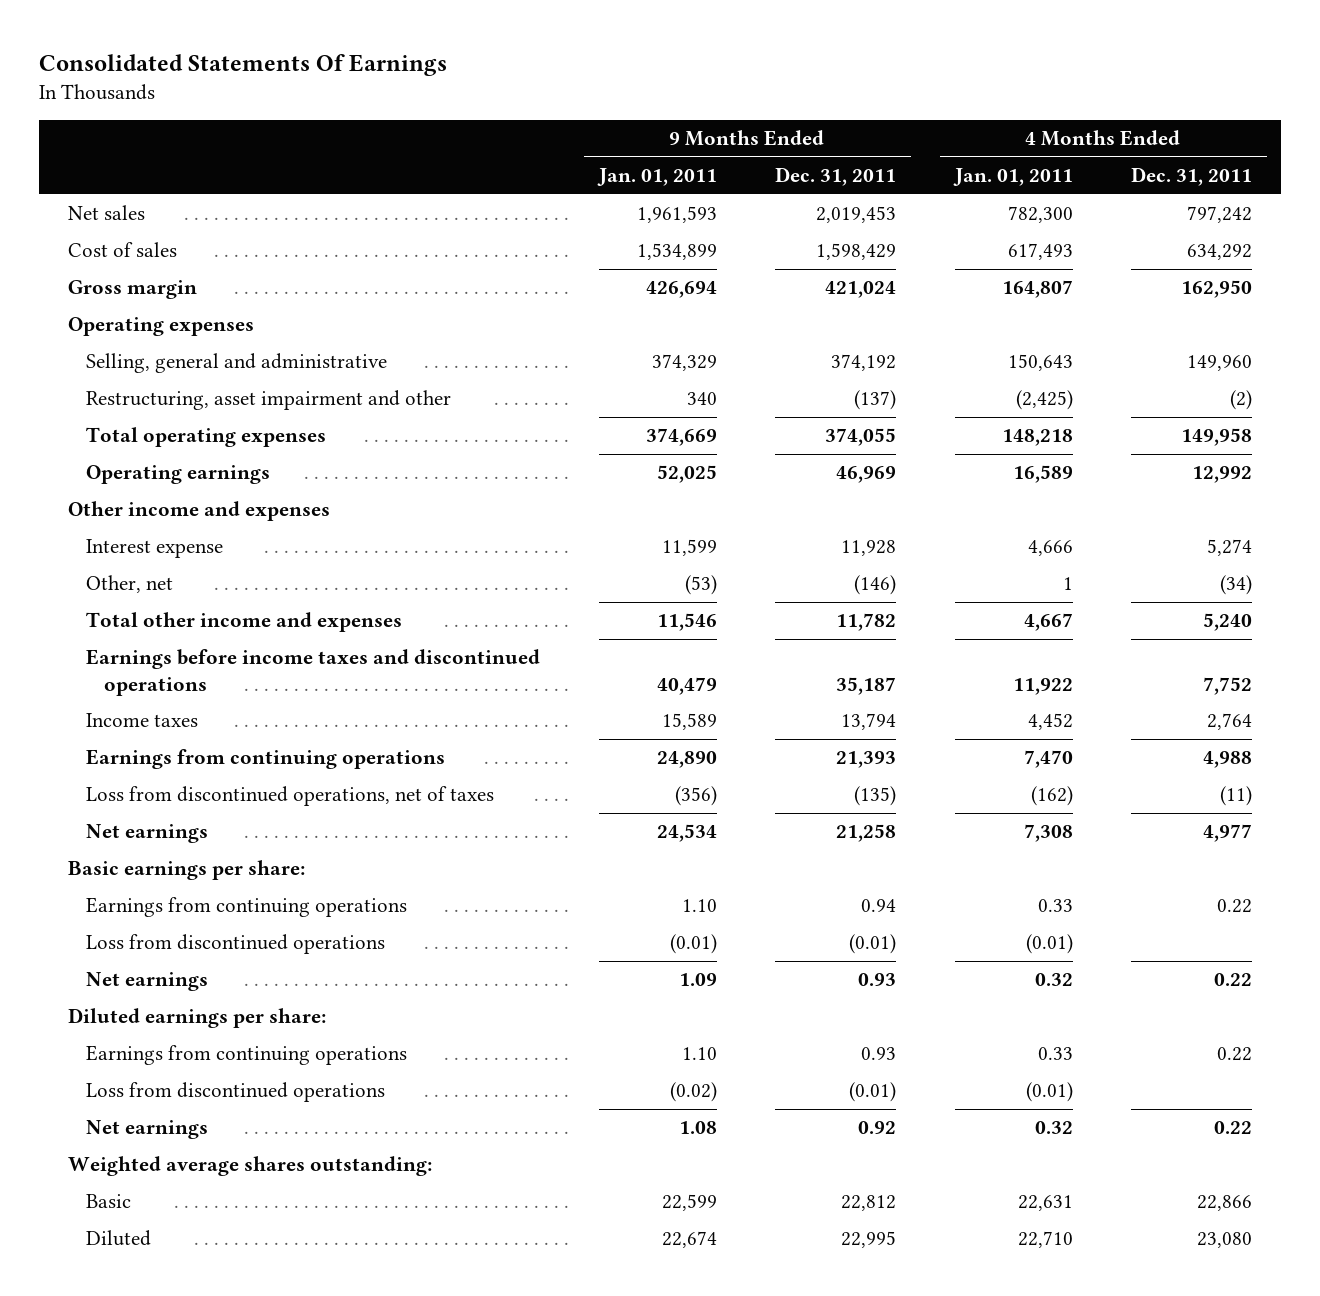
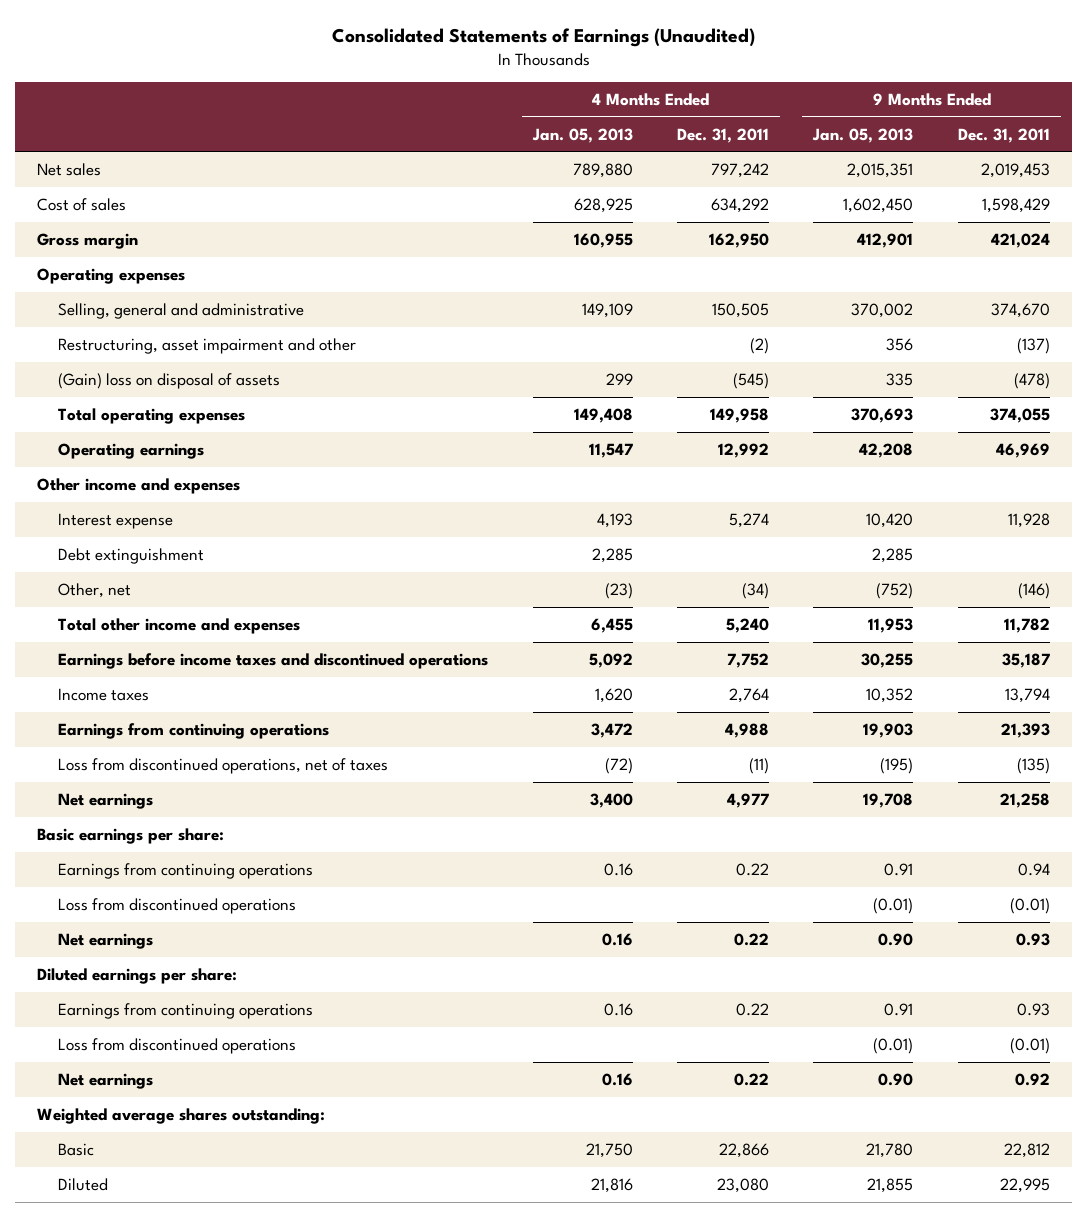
- Consolidated Statements Of Earnings
+ Consolidated Statements of Earnings (Unaudited)
- | 9 Months Ended Jan. 01, 2011 | 9 Months Ended Dec. 31, 2011 | 4 Months Ended Jan. 01, 2011 | 4 Months Ended Dec. 31, 2011
+ | 4 Months Ended Jan. 05, 2013 | 4 Months Ended Dec. 31, 2011 | 9 Months Ended Jan. 05, 2013 | 9 Months Ended Dec. 31, 2011
- Selling, general and administrative | 374,329 | 374,192 | 150,643 | 149,960
+ Selling, general and administrative | 149,109 | 150,505 | 370,002 | 374,670
+ (Gain) loss on disposal of assets | 299 | (545) | 335 | (478)
+ Debt extinguishment | 2,285 | | 2,285 |

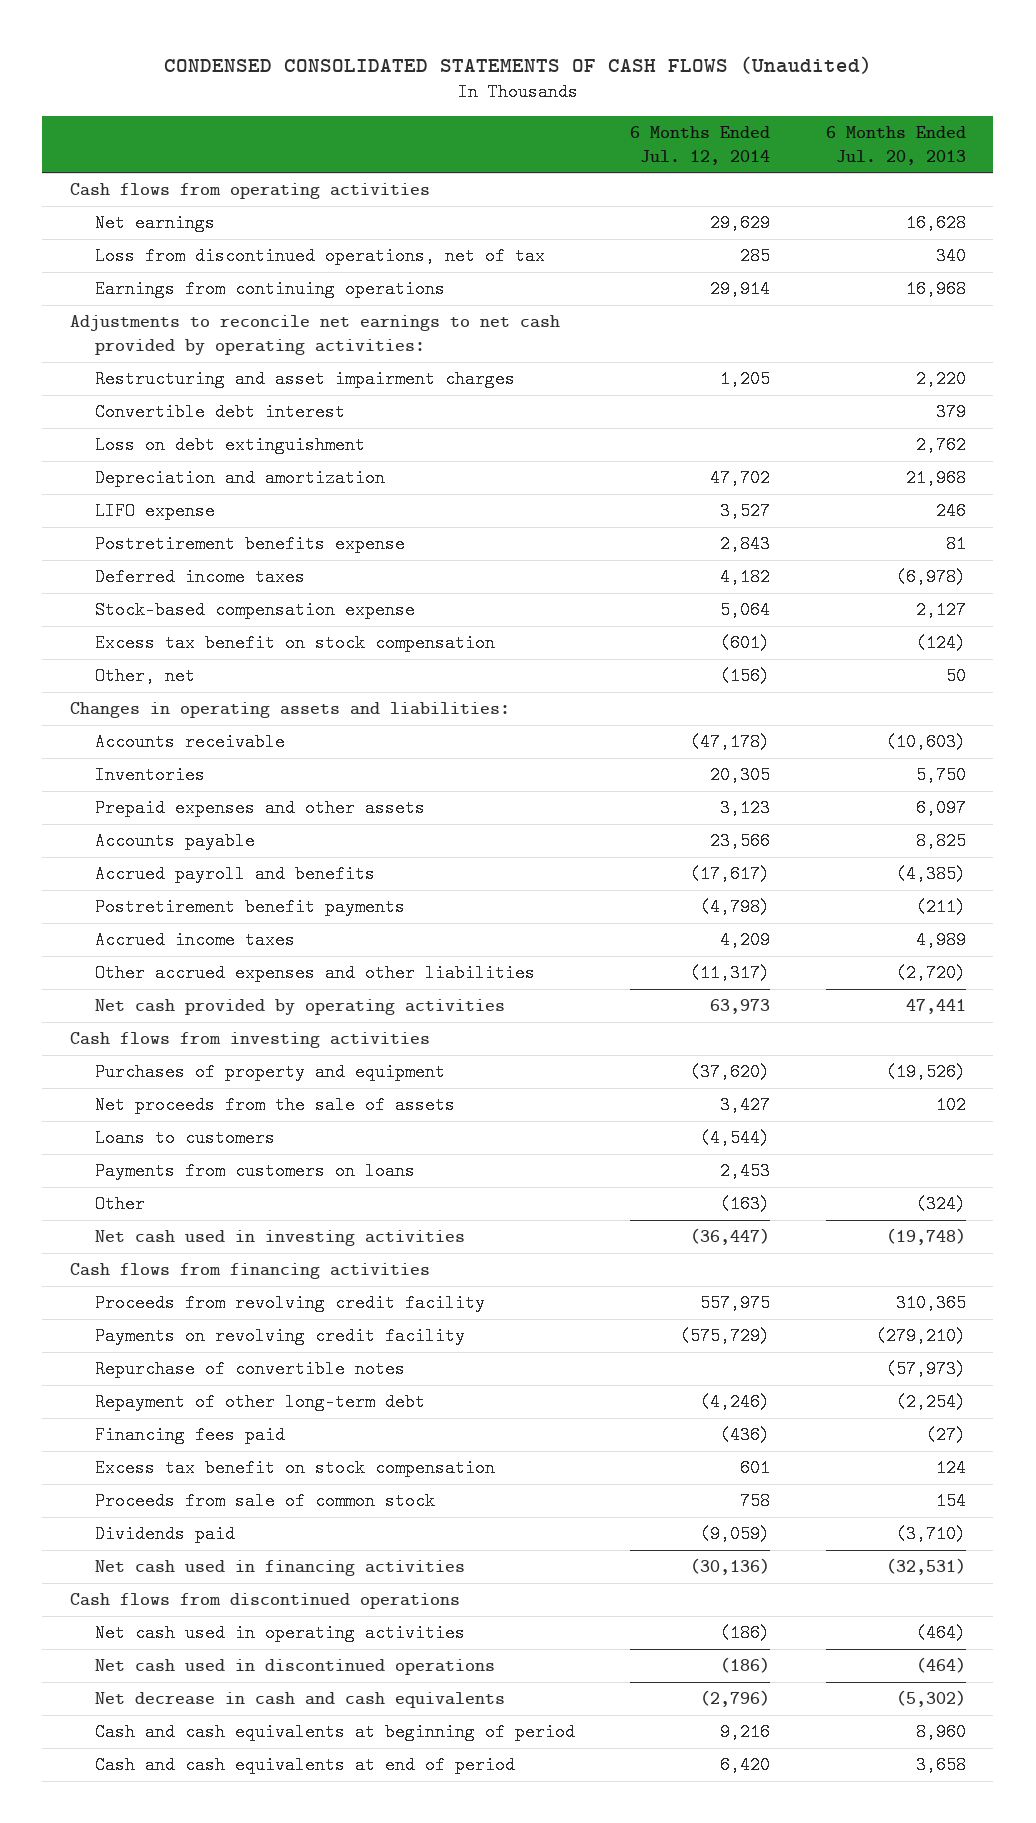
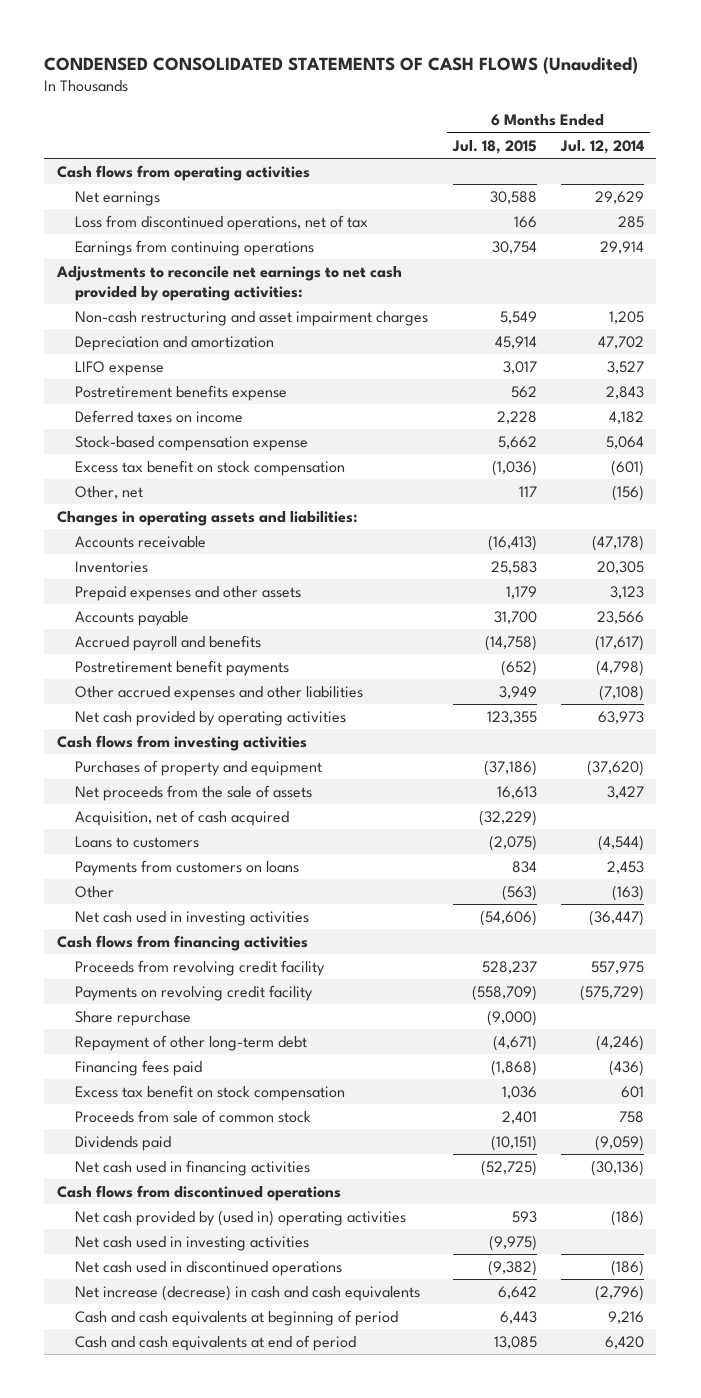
- | 6 Months Ended Jul. 12, 2014 | 6 Months Ended Jul. 20, 2013
+ | 6 Months Ended Jul. 18, 2015 | 6 Months Ended Jul. 12, 2014
- Restructuring and asset impairment charges | 1,205 | 2,220
- Convertible debt interest | | 379
- Loss on debt extinguishment | | 2,762
+ Non-cash restructuring and asset impairment charges | 5,549 | 1,205
- Deferred income taxes | 4,182 | (6,978)
+ Deferred taxes on income | 2,228 | 4,182
- Accrued income taxes | 4,209 | 4,989
- Other accrued expenses and other liabilities | (11,317) | (2,720)
+ Other accrued expenses and other liabilities | 3,949 | (7,108)
+ Acquisition, net of cash acquired | (32,229) |
- Repurchase of convertible notes | | (57,973)
+ Share repurchase | (9,000) |
- Net cash used in operating activities | (186) | (464)
+ Net cash provided by (used in) operating activities | 593 | (186)
+ Net cash used in investing activities | (9,975) |
- Net decrease in cash and cash equivalents | (2,796) | (5,302)
+ Net increase (decrease) in cash and cash equivalents | 6,642 | (2,796)

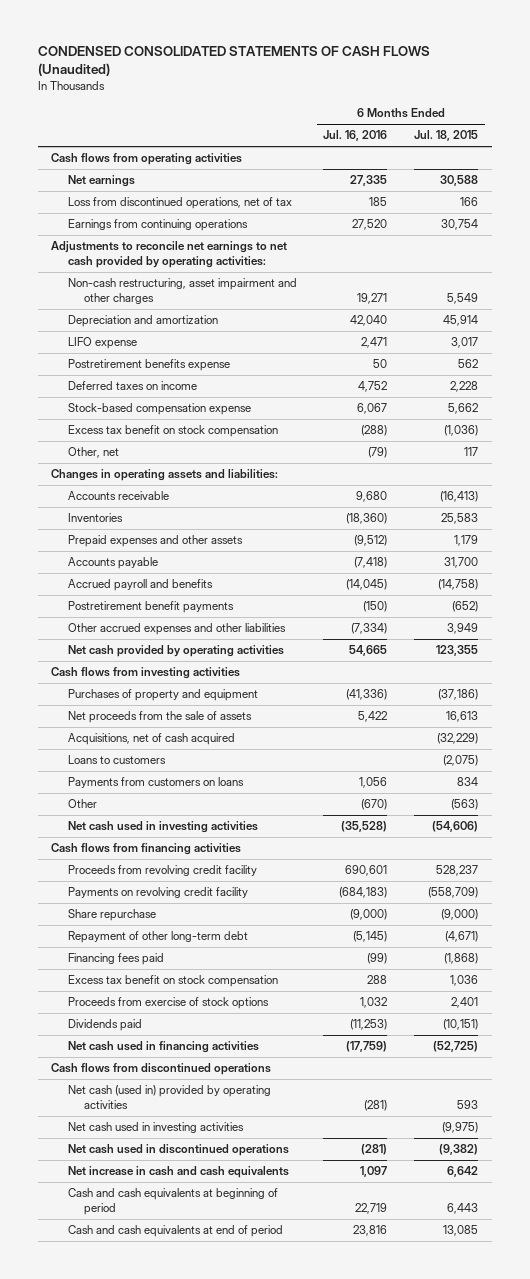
- | 6 Months Ended Jul. 18, 2015 | 6 Months Ended Jul. 12, 2014
+ | 6 Months Ended Jul. 16, 2016 | 6 Months Ended Jul. 18, 2015
- Non-cash restructuring and asset impairment charges | 5,549 | 1,205
+ Non-cash restructuring, asset impairment and other charges | 19,271 | 5,549
- Acquisition, net of cash acquired | (32,229) |
+ Acquisitions, net of cash acquired | | (32,229)
- Proceeds from sale of common stock | 2,401 | 758
+ Proceeds from exercise of stock options | 1,032 | 2,401
- Net cash provided by (used in) operating activities | 593 | (186)
+ Net cash (used in) provided by operating activities | (281) | 593
- Net increase (decrease) in cash and cash equivalents | 6,642 | (2,796)
+ Net increase in cash and cash equivalents | 1,097 | 6,642

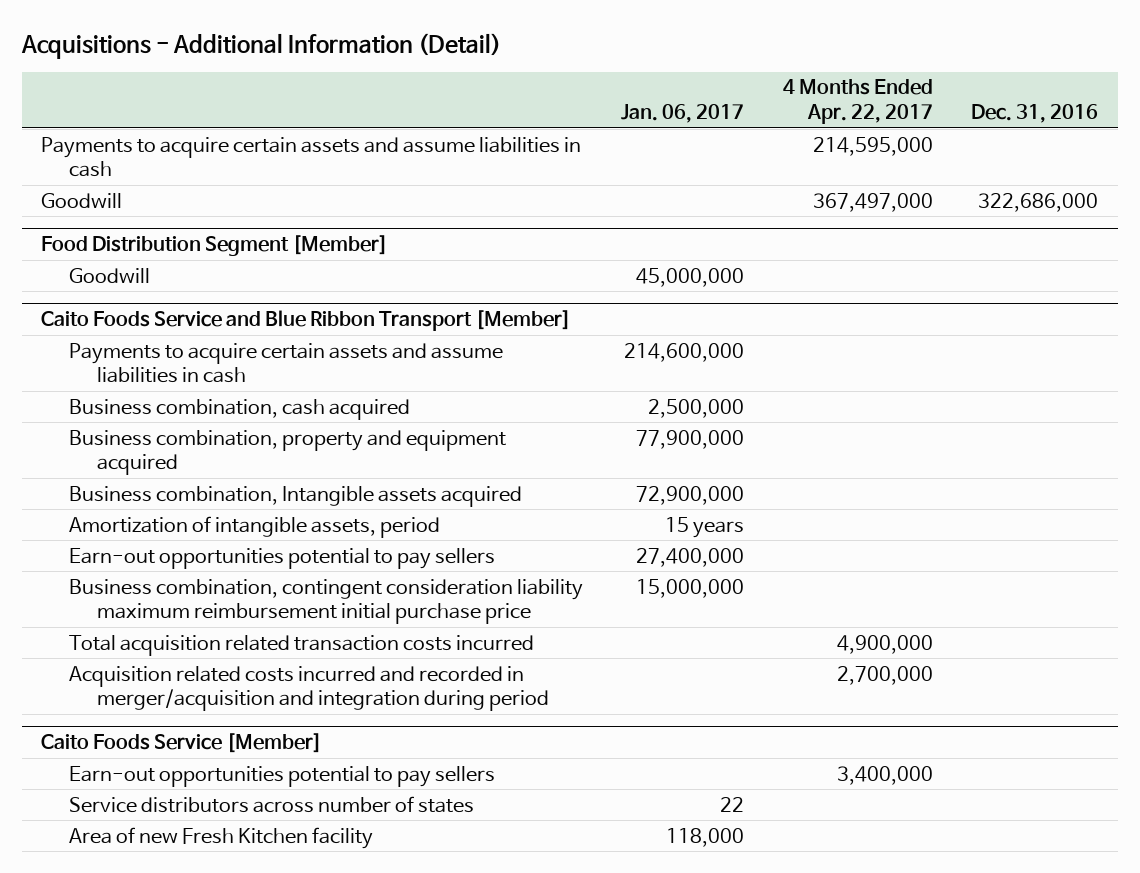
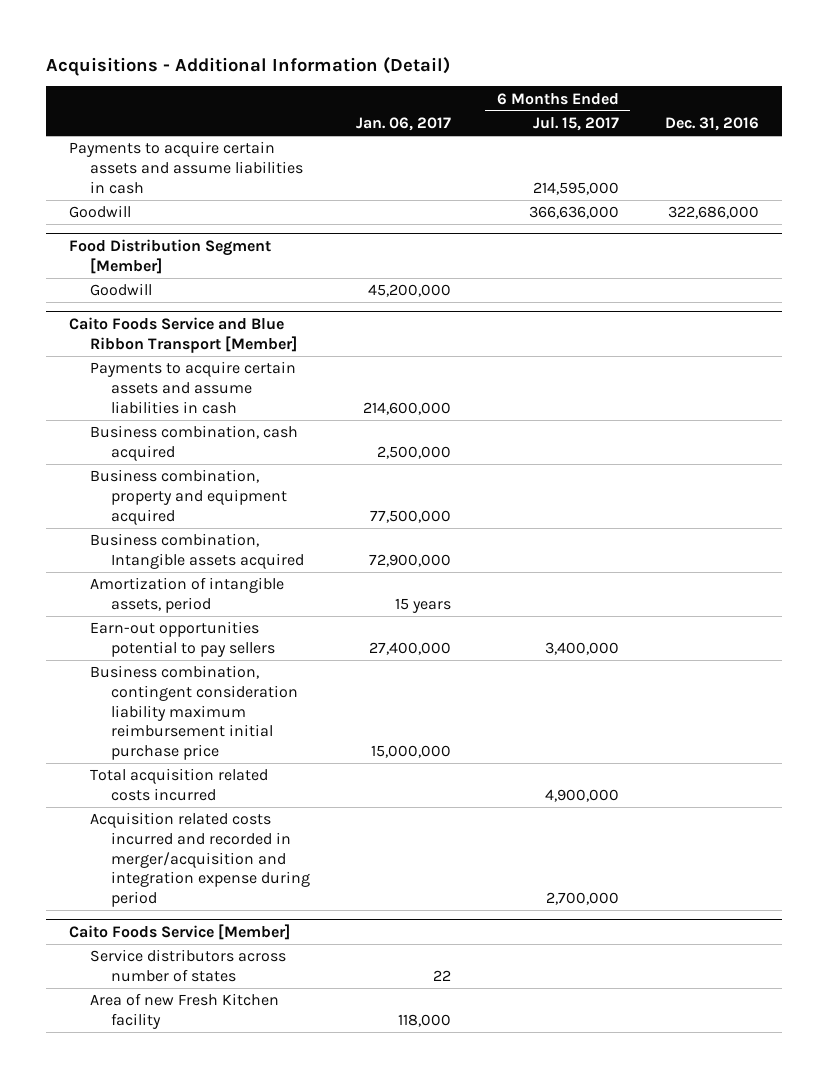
- | Jan. 06, 2017 | 4 Months Ended Apr. 22, 2017 | Dec. 31, 2016
+ | Jan. 06, 2017 | 6 Months Ended Jul. 15, 2017 | Dec. 31, 2016
@ Food Distribution Segment [Member]
- Goodwill | 45,000,000 | |
+ Goodwill | 45,200,000 | |
@ Caito Foods Service and Blue Ribbon Transport [Member]
- Business combination, property and equipment acquired | 77,900,000 | |
+ Business combination, property and equipment acquired | 77,500,000 | |
- Total acquisition related transaction costs incurred | | 4,900,000 |
- Acquisition related costs incurred and recorded in merger/acquisition and integration during period | | 2,700,000 |
+ Total acquisition related costs incurred | | 4,900,000 |
+ Acquisition related costs incurred and recorded in merger/acquisition and integration expense during period | | 2,700,000 |
@ Caito Foods Service [Member]
- Earn-out opportunities potential to pay sellers | | 3,400,000 |

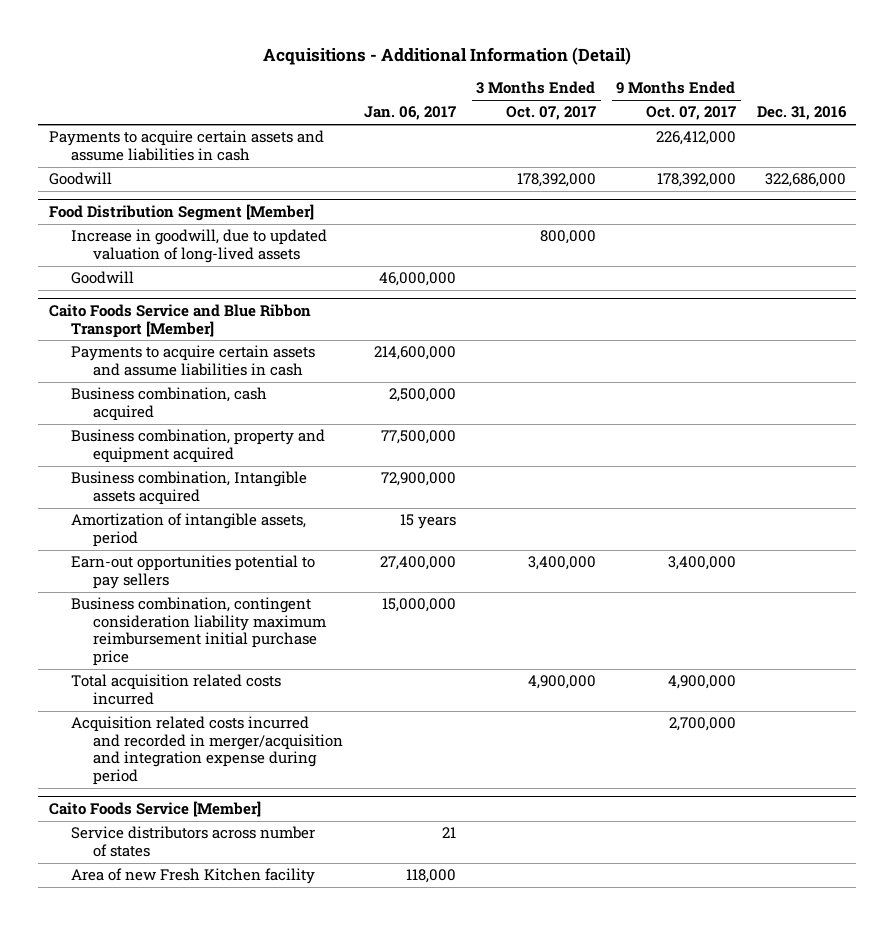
- | Jan. 06, 2017 | 6 Months Ended Jul. 15, 2017 | Dec. 31, 2016
+ | Jan. 06, 2017 | 3 Months Ended Oct. 07, 2017 | 9 Months Ended Oct. 07, 2017 | Dec. 31, 2016
@ Food Distribution Segment [Member]
- Goodwill | 45,200,000 | |
+ Increase in goodwill, due to updated valuation of long-lived assets | | 800,000 | |
+ Goodwill | 46,000,000 | | |
@ Caito Foods Service [Member]
- Service distributors across number of states | 22 | |
+ Service distributors across number of states | 21 | | |

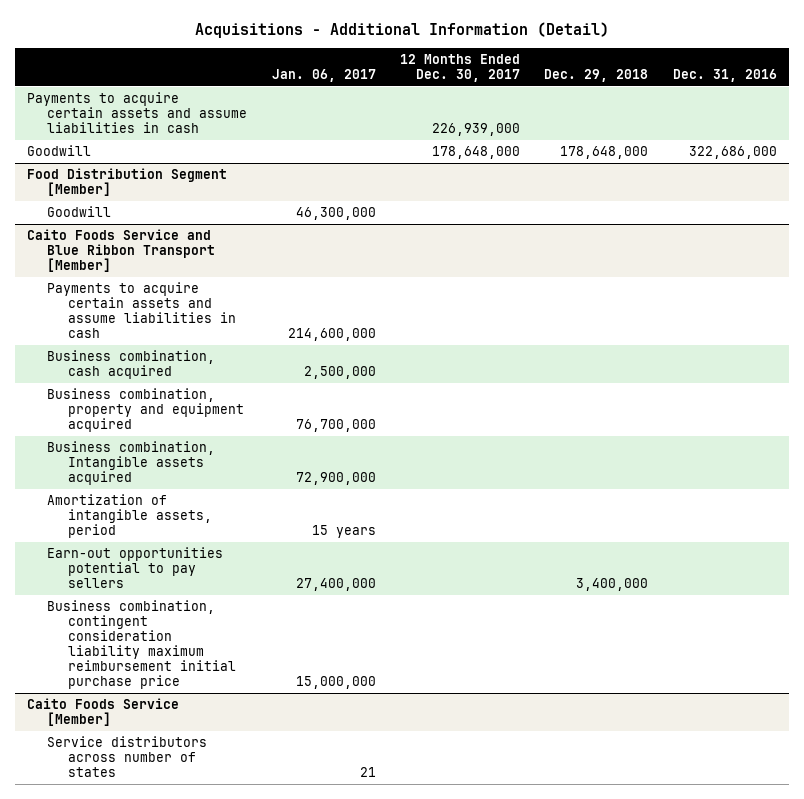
- | Jan. 06, 2017 | 3 Months Ended Oct. 07, 2017 | 9 Months Ended Oct. 07, 2017 | Dec. 31, 2016
+ | Jan. 06, 2017 | 12 Months Ended Dec. 30, 2017 | Dec. 29, 2018 | Dec. 31, 2016
@ Food Distribution Segment [Member]
- Increase in goodwill, due to updated valuation of long-lived assets | | 800,000 | |
- Goodwill | 46,000,000 | | |
+ Goodwill | 46,300,000 | | |
@ Caito Foods Service and Blue Ribbon Transport [Member]
- Business combination, property and equipment acquired | 77,500,000 | | |
+ Business combination, property and equipment acquired | 76,700,000 | | |
- Total acquisition related costs incurred | | 4,900,000 | 4,900,000 |
- Acquisition related costs incurred and recorded in merger/acquisition and integration expense during period | | | 2,700,000 |
@ Caito Foods Service [Member]
- Area of new Fresh Kitchen facility | 118,000 | | |

